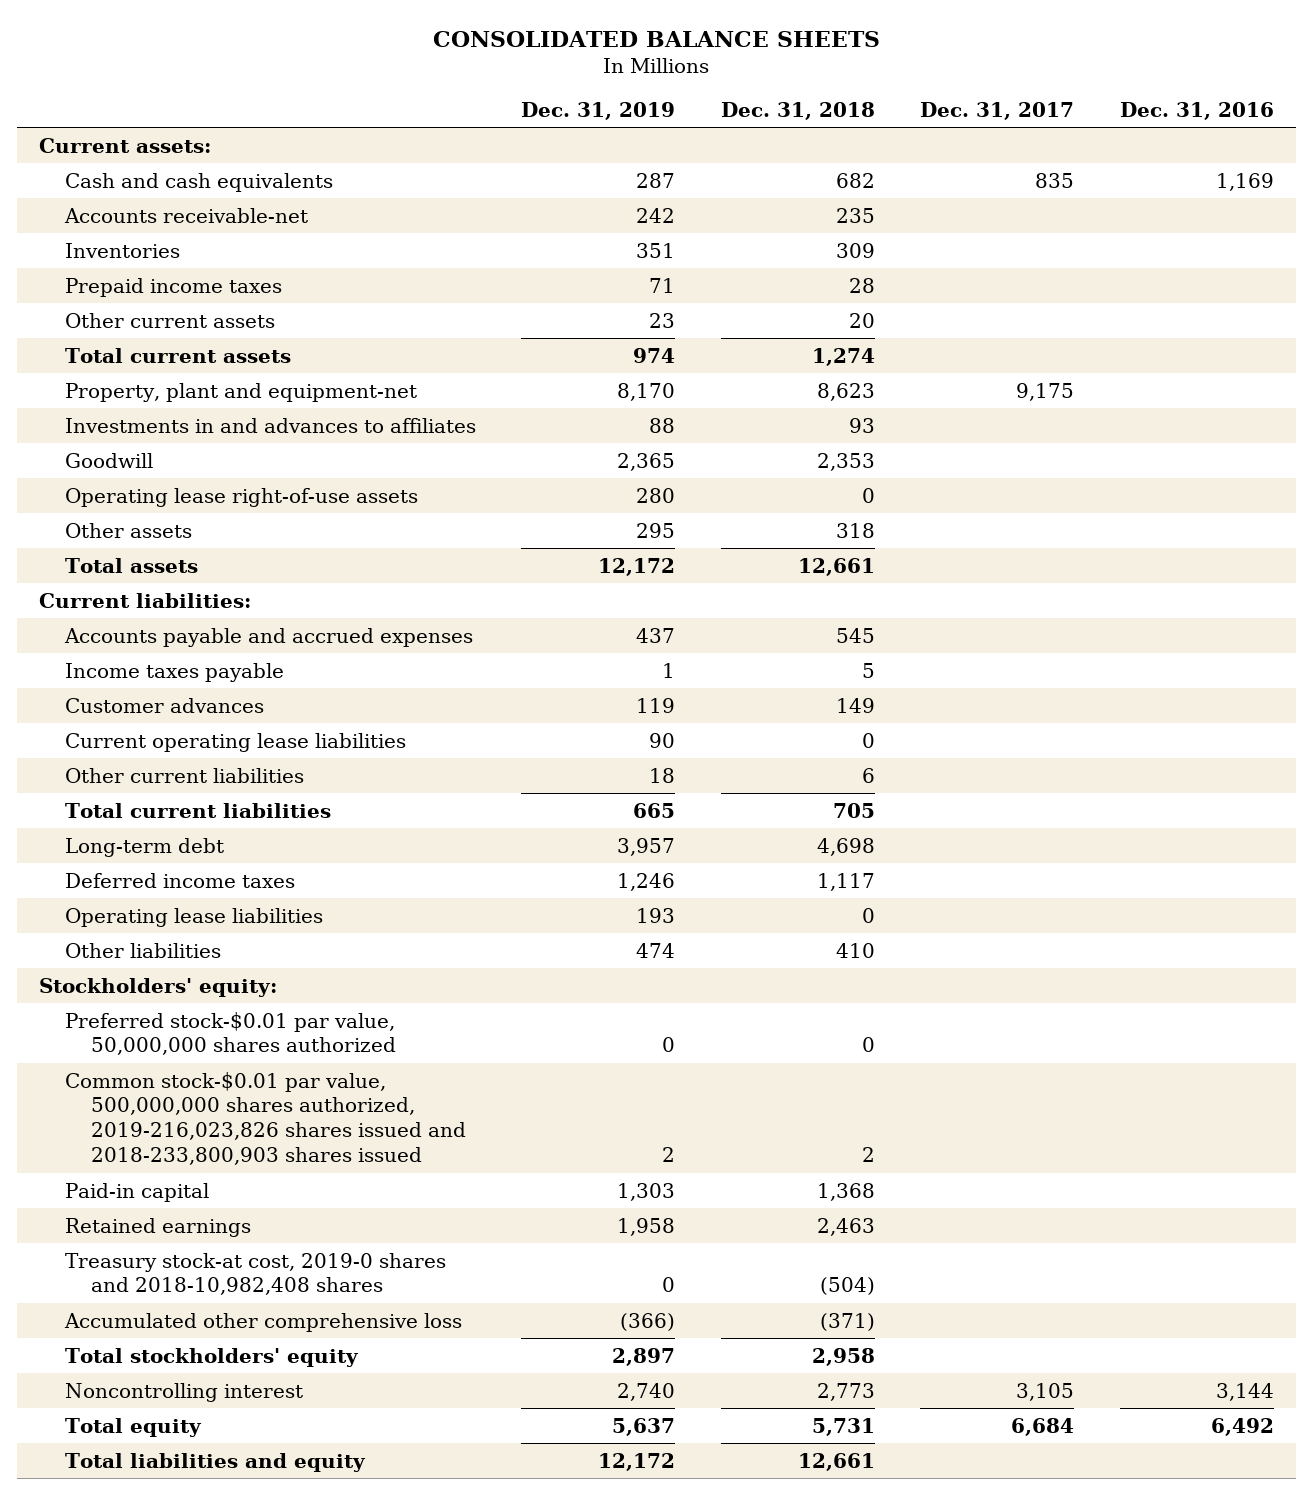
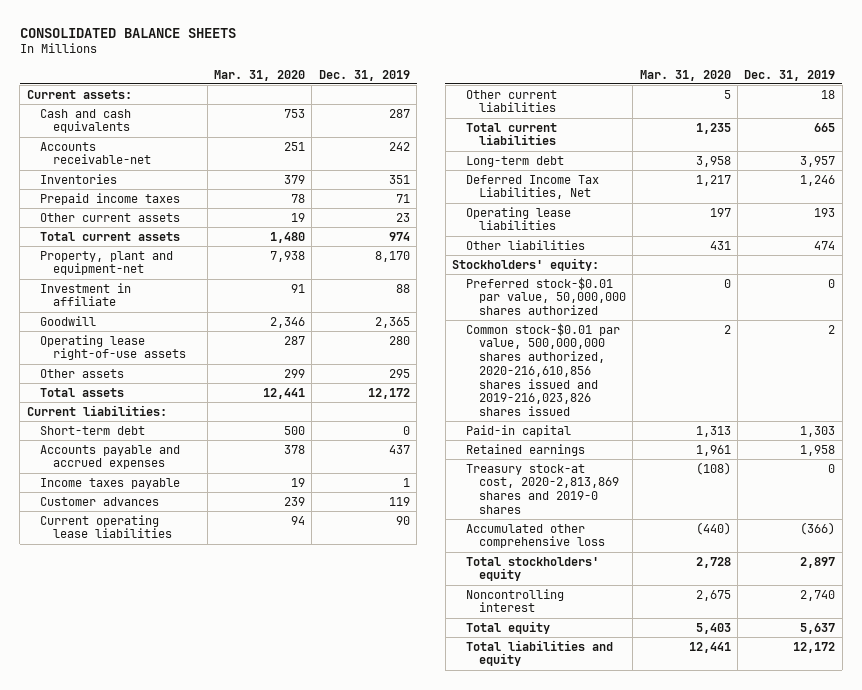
- | Dec. 31, 2019 | Dec. 31, 2018 | Dec. 31, 2017 | Dec. 31, 2016
+ | Mar. 31, 2020 | Dec. 31, 2019
- Investments in and advances to affiliates | 88 | 93 | |
+ Investment in affiliate | 91 | 88
+ Short-term debt | 500 | 0
- Deferred income taxes | 1,246 | 1,117 | |
+ Deferred Income Tax Liabilities, Net | 1,217 | 1,246
- Common stock-$0.01 par value, 500,000,000 shares authorized, 2019-216,023,826 shares issued and 2018-233,800,903 shares issued | 2 | 2 | |
+ Common stock-$0.01 par value, 500,000,000 shares authorized, 2020-216,610,856 shares issued and 2019-216,023,826 shares issued | 2 | 2
- Treasury stock-at cost, 2019-0 shares and 2018-10,982,408 shares | 0 | (504) | |
+ Treasury stock-at cost, 2020-2,813,869 shares and 2019-0 shares | (108) | 0

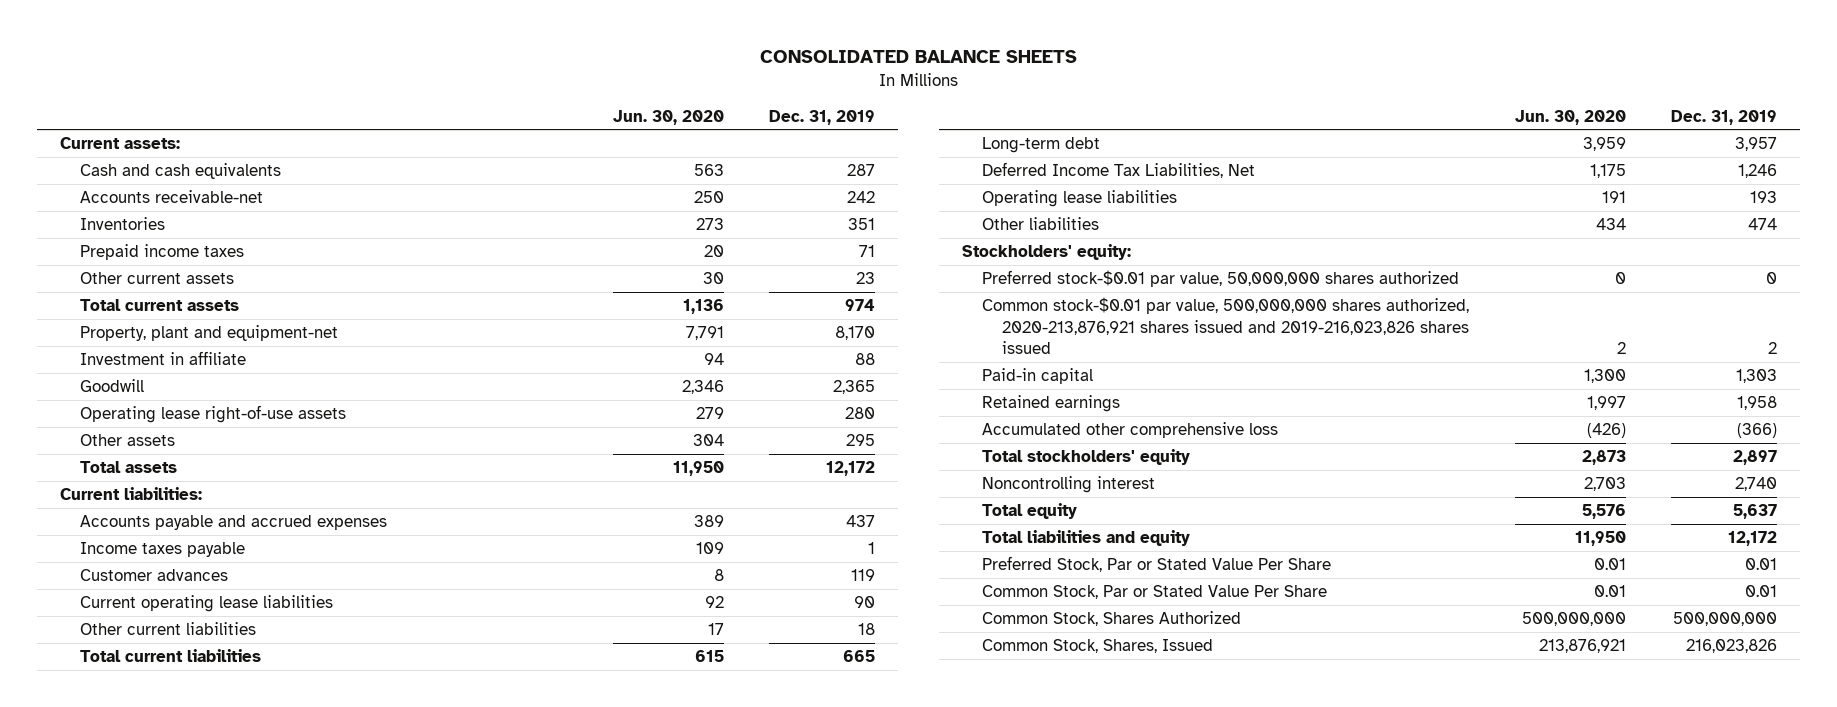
- | Mar. 31, 2020 | Dec. 31, 2019
+ | Jun. 30, 2020 | Dec. 31, 2019
- Short-term debt | 500 | 0
- Common stock-$0.01 par value, 500,000,000 shares authorized, 2020-216,610,856 shares issued and 2019-216,023,826 shares issued | 2 | 2
+ Common stock-$0.01 par value, 500,000,000 shares authorized, 2020-213,876,921 shares issued and 2019-216,023,826 shares issued | 2 | 2
- Treasury stock-at cost, 2020-2,813,869 shares and 2019-0 shares | (108) | 0
+ Preferred Stock, Par or Stated Value Per Share | 0.01 | 0.01
+ Common Stock, Par or Stated Value Per Share | 0.01 | 0.01
+ Common Stock, Shares Authorized | 500,000,000 | 500,000,000
+ Common Stock, Shares, Issued | 213,876,921 | 216,023,826

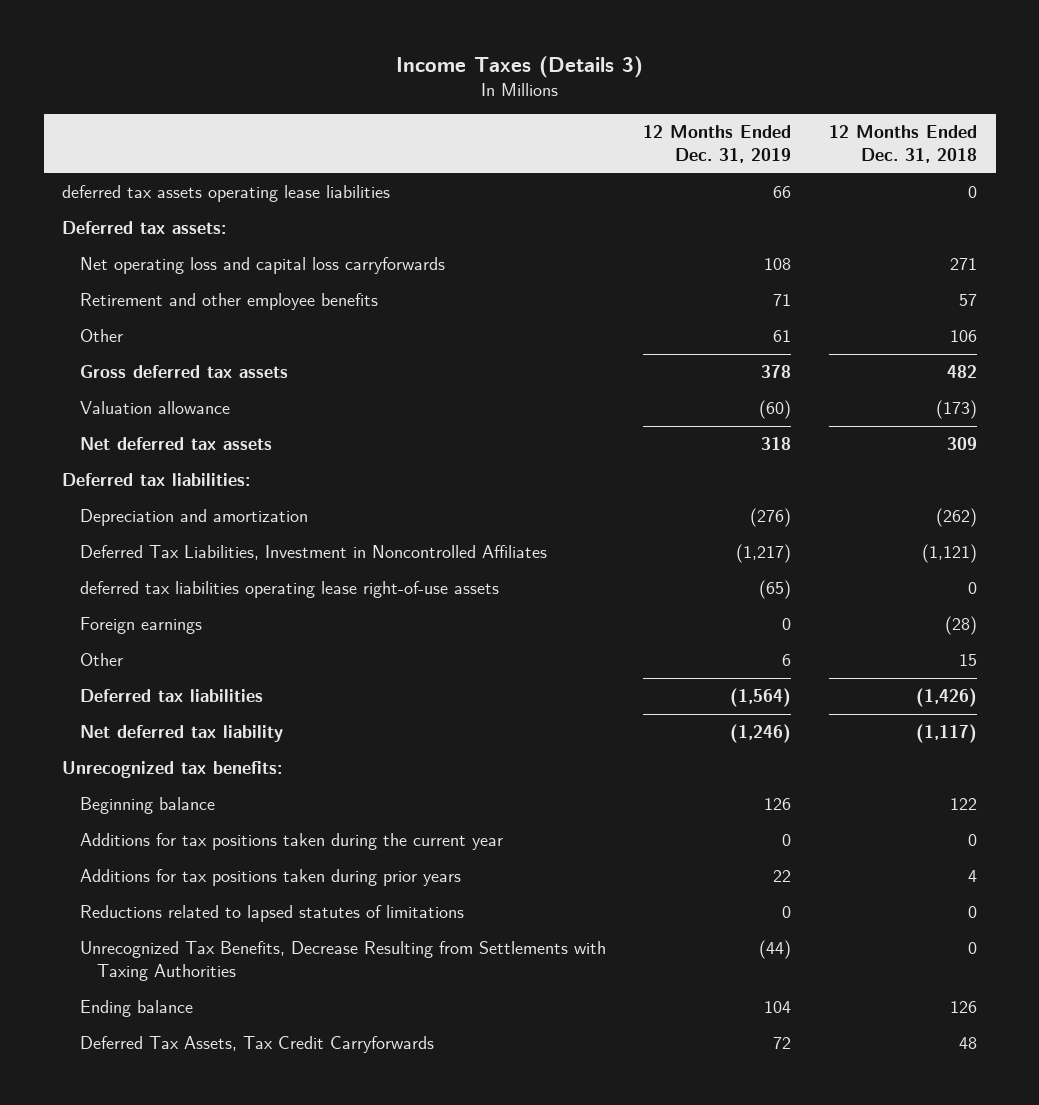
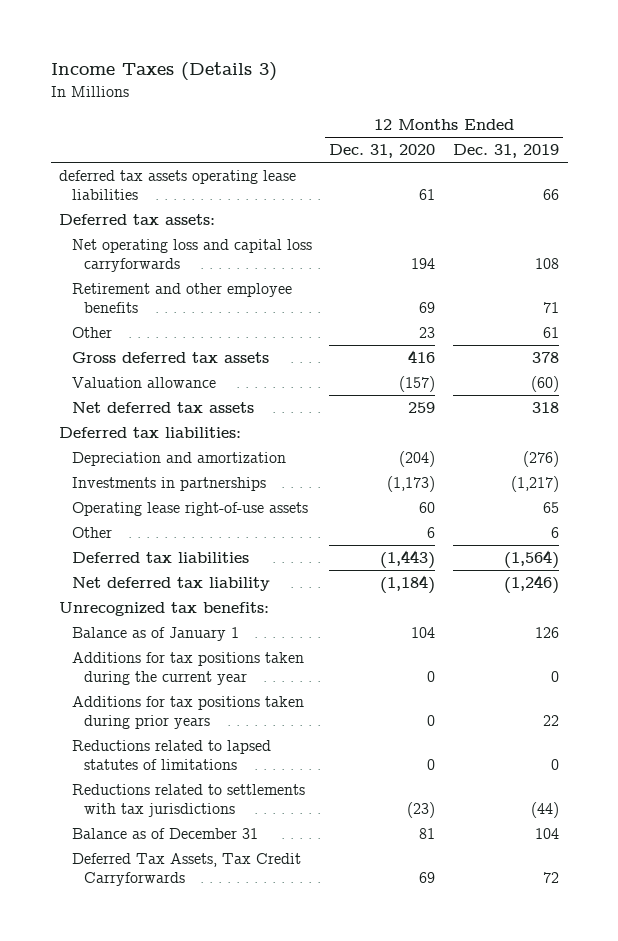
- | 12 Months Ended Dec. 31, 2019 | 12 Months Ended Dec. 31, 2018
+ | 12 Months Ended Dec. 31, 2020 | 12 Months Ended Dec. 31, 2019
- Deferred Tax Liabilities, Investment in Noncontrolled Affiliates | (1,217) | (1,121)
- deferred tax liabilities operating lease right-of-use assets | (65) | 0
- Foreign earnings | 0 | (28)
+ Investments in partnerships | (1,173) | (1,217)
+ Operating lease right-of-use assets | 60 | 65
- Beginning balance | 126 | 122
+ Balance as of January 1 | 104 | 126
- Unrecognized Tax Benefits, Decrease Resulting from Settlements with Taxing Authorities | (44) | 0
- Ending balance | 104 | 126
+ Reductions related to settlements with tax jurisdictions | (23) | (44)
+ Balance as of December 31 | 81 | 104

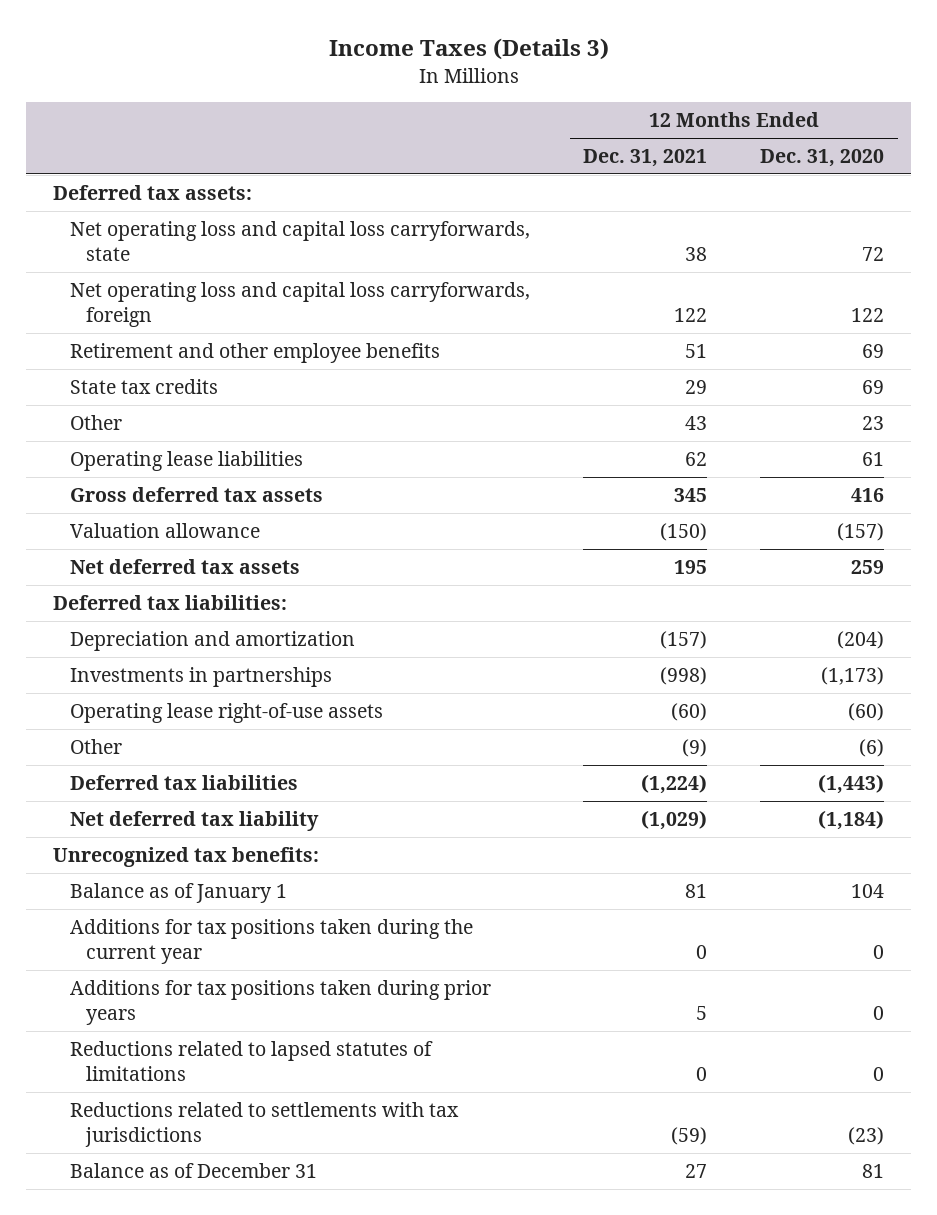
- | 12 Months Ended Dec. 31, 2020 | 12 Months Ended Dec. 31, 2019
+ | 12 Months Ended Dec. 31, 2021 | 12 Months Ended Dec. 31, 2020
- deferred tax assets operating lease liabilities | 61 | 66
- Net operating loss and capital loss carryforwards | 194 | 108
+ Net operating loss and capital loss carryforwards, state | 38 | 72
+ Net operating loss and capital loss carryforwards, foreign | 122 | 122
+ State tax credits | 29 | 69
+ Operating lease liabilities | 62 | 61
- Operating lease right-of-use assets | 60 | 65
- Other | 6 | 6
+ Operating lease right-of-use assets | (60) | (60)
+ Other | (9) | (6)
- Deferred Tax Assets, Tax Credit Carryforwards | 69 | 72

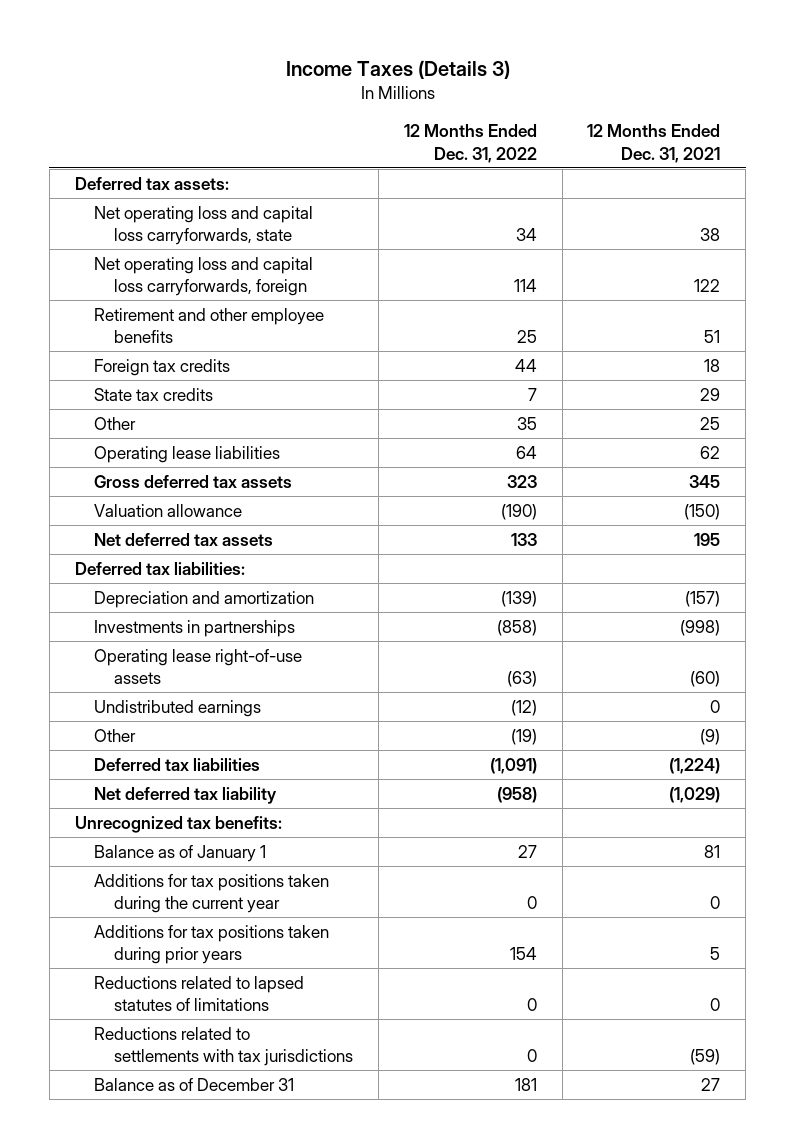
- | 12 Months Ended Dec. 31, 2021 | 12 Months Ended Dec. 31, 2020
+ | 12 Months Ended Dec. 31, 2022 | 12 Months Ended Dec. 31, 2021
+ Foreign tax credits | 44 | 18
- Other | 43 | 23
+ Other | 35 | 25
+ Undistributed earnings | (12) | 0

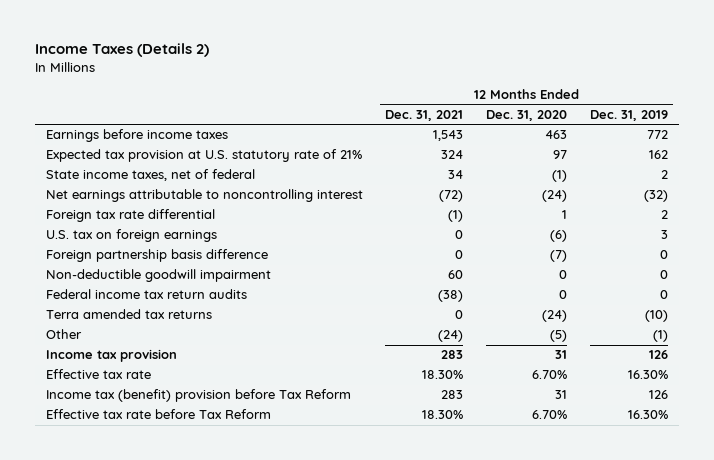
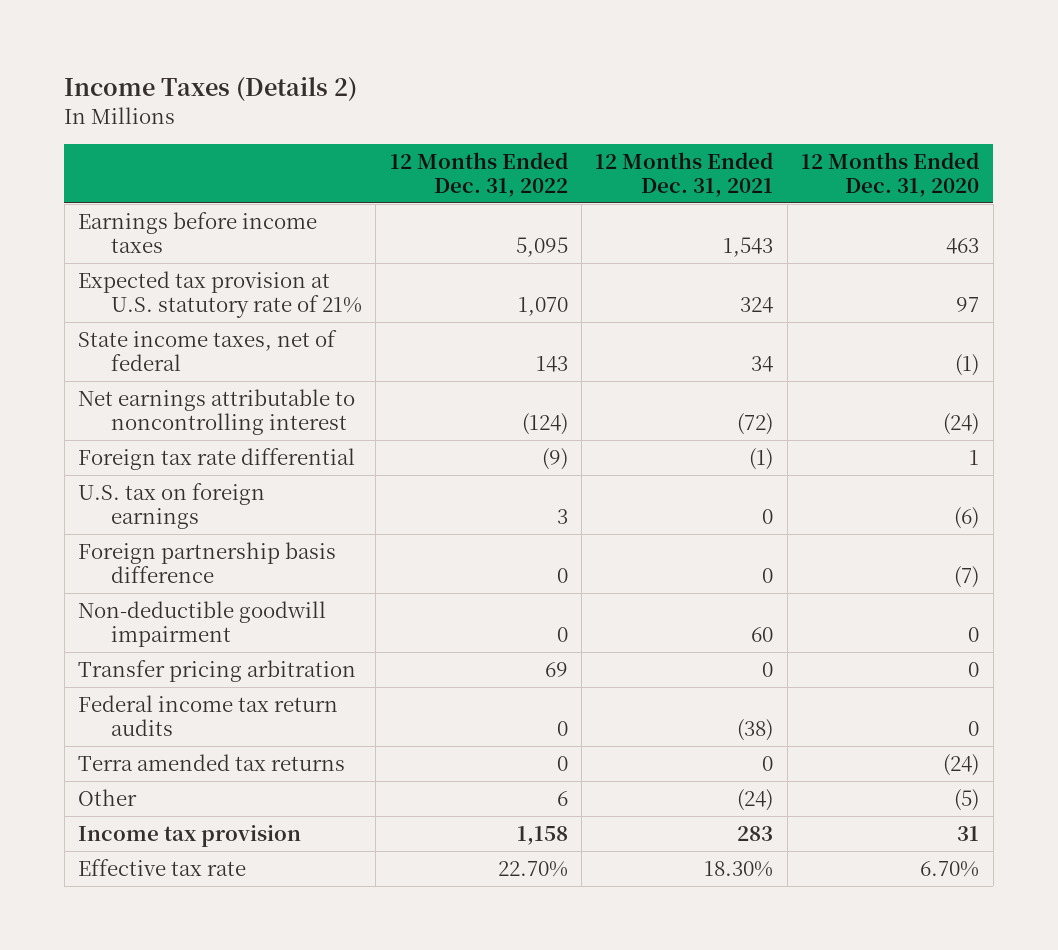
- | 12 Months Ended Dec. 31, 2021 | 12 Months Ended Dec. 31, 2020 | 12 Months Ended Dec. 31, 2019
+ | 12 Months Ended Dec. 31, 2022 | 12 Months Ended Dec. 31, 2021 | 12 Months Ended Dec. 31, 2020
+ Transfer pricing arbitration | 69 | 0 | 0
- Income tax (benefit) provision before Tax Reform | 283 | 31 | 126
- Effective tax rate before Tax Reform | 18.30% | 6.70% | 16.30%

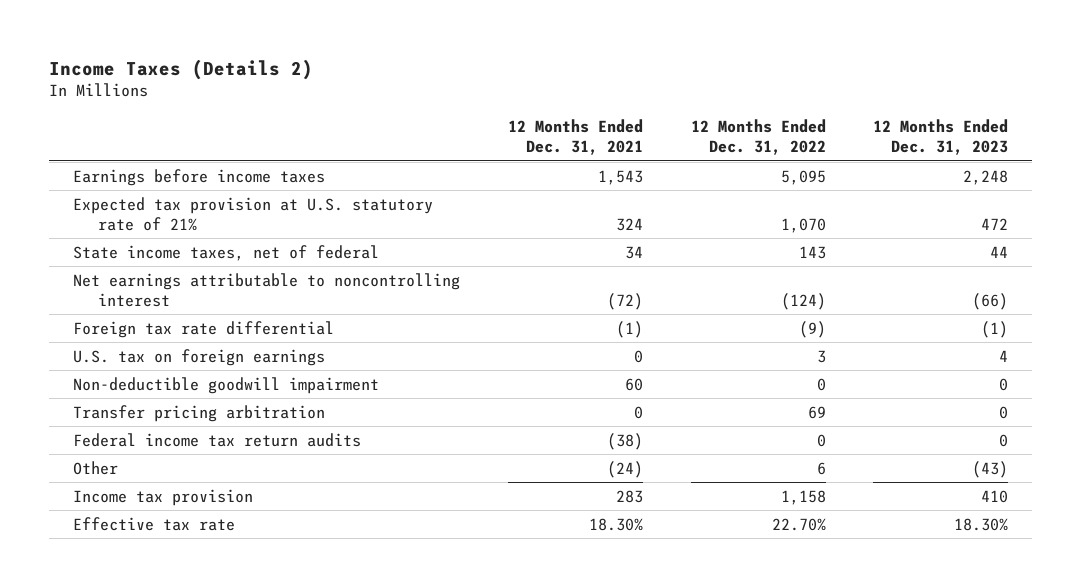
- | 12 Months Ended Dec. 31, 2022 | 12 Months Ended Dec. 31, 2021 | 12 Months Ended Dec. 31, 2020
+ | 12 Months Ended Dec. 31, 2021 | 12 Months Ended Dec. 31, 2022 | 12 Months Ended Dec. 31, 2023
- Foreign partnership basis difference | 0 | 0 | (7)
- Terra amended tax returns | 0 | 0 | (24)

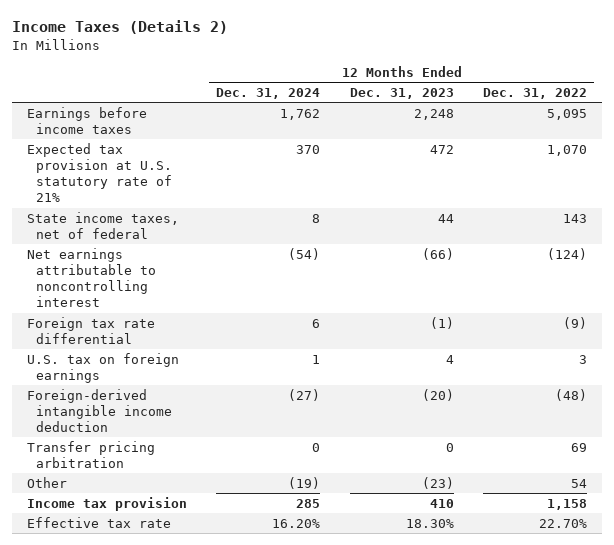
- | 12 Months Ended Dec. 31, 2021 | 12 Months Ended Dec. 31, 2022 | 12 Months Ended Dec. 31, 2023
+ | 12 Months Ended Dec. 31, 2024 | 12 Months Ended Dec. 31, 2023 | 12 Months Ended Dec. 31, 2022
- Non-deductible goodwill impairment | 60 | 0 | 0
+ Foreign-derived intangible income deduction | (27) | (20) | (48)
- Federal income tax return audits | (38) | 0 | 0
- Other | (24) | 6 | (43)
+ Other | (19) | (23) | 54

